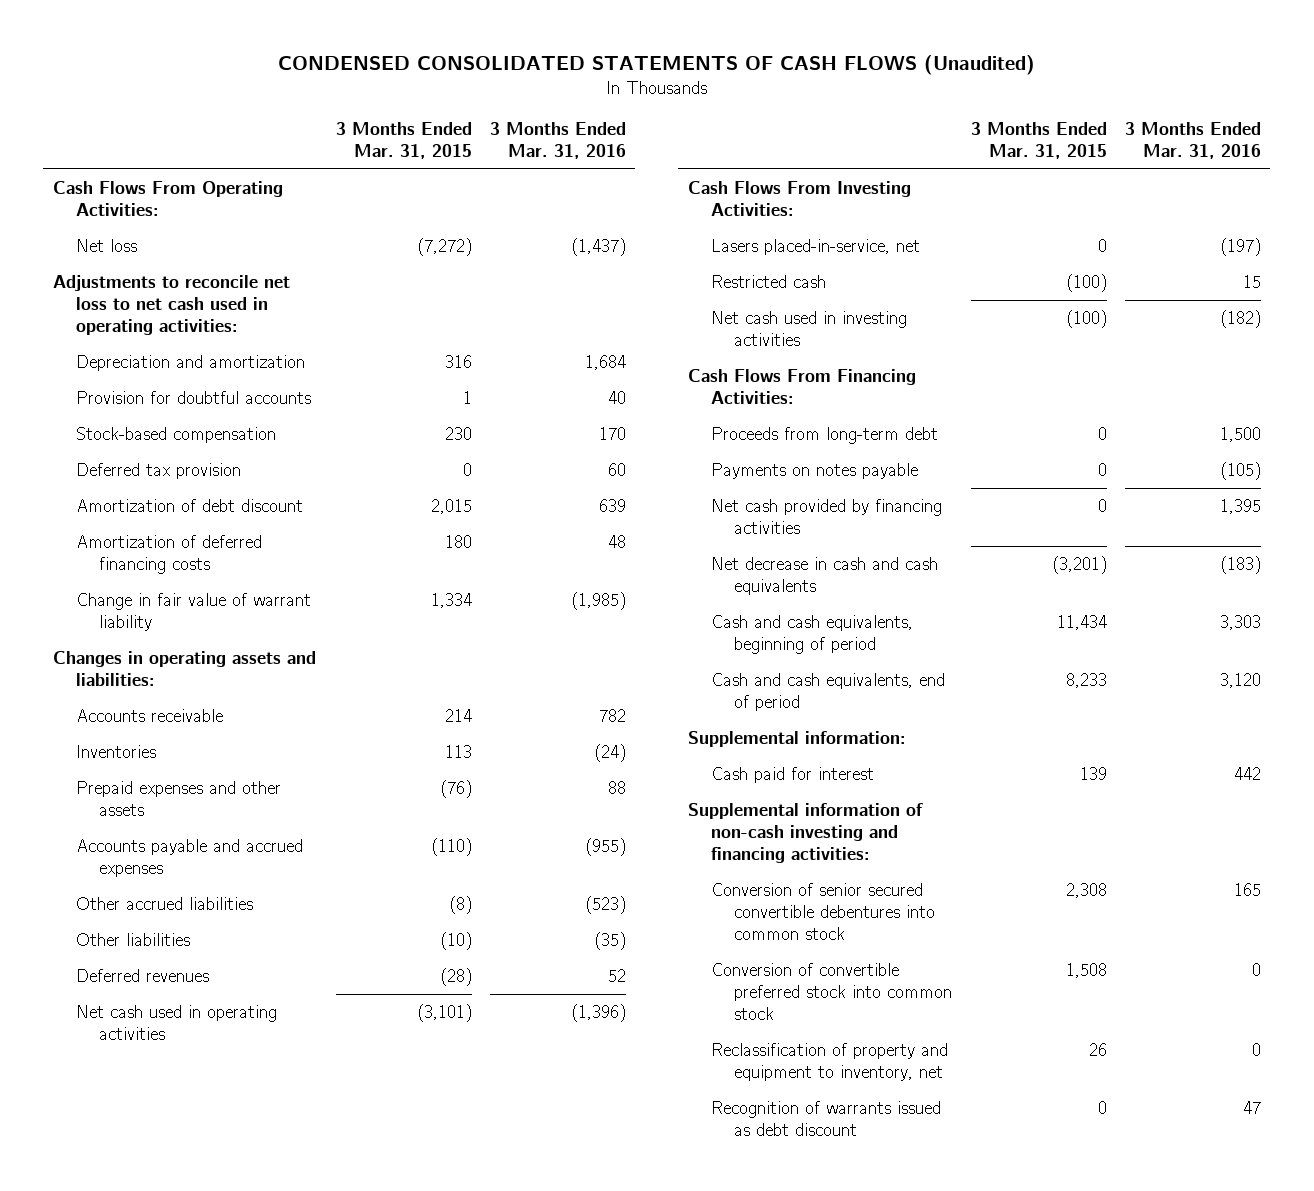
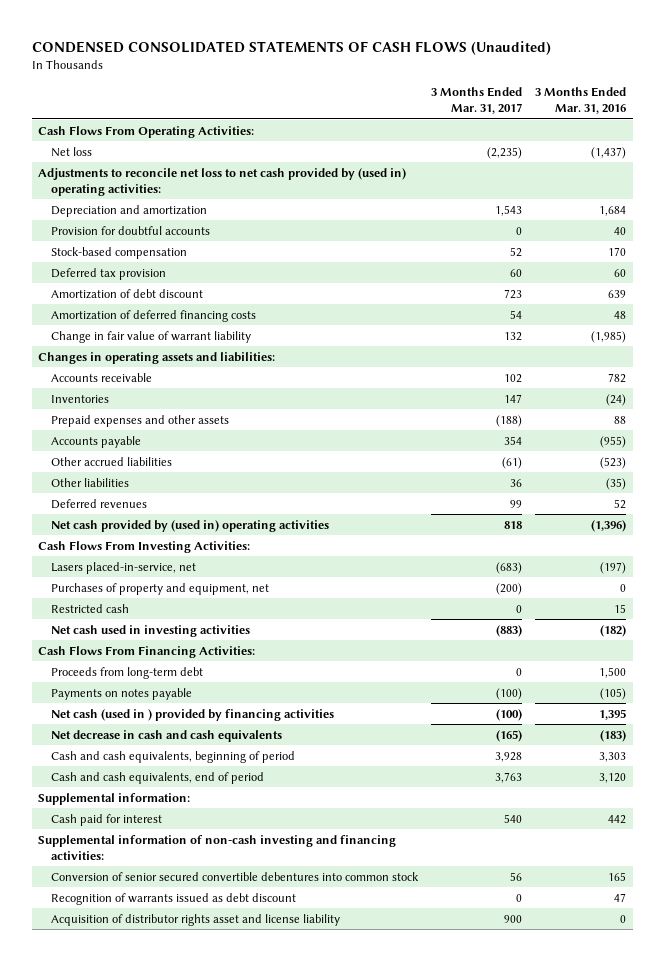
- | 3 Months Ended Mar. 31, 2015 | 3 Months Ended Mar. 31, 2016
+ | 3 Months Ended Mar. 31, 2017 | 3 Months Ended Mar. 31, 2016
- Adjustments to reconcile net loss to net cash used in operating activities:
+ Adjustments to reconcile net loss to net cash provided by (used in) operating activities:
- Accounts payable and accrued expenses | (110) | (955)
+ Accounts payable | 354 | (955)
- Net cash used in operating activities | (3,101) | (1,396)
+ Net cash provided by (used in) operating activities | 818 | (1,396)
+ Purchases of property and equipment, net | (200) | 0
- Net cash provided by financing activities | 0 | 1,395
+ Net cash (used in ) provided by financing activities | (100) | 1,395
- Conversion of convertible preferred stock into common stock | 1,508 | 0
- Reclassification of property and equipment to inventory, net | 26 | 0
+ Acquisition of distributor rights asset and license liability | 900 | 0

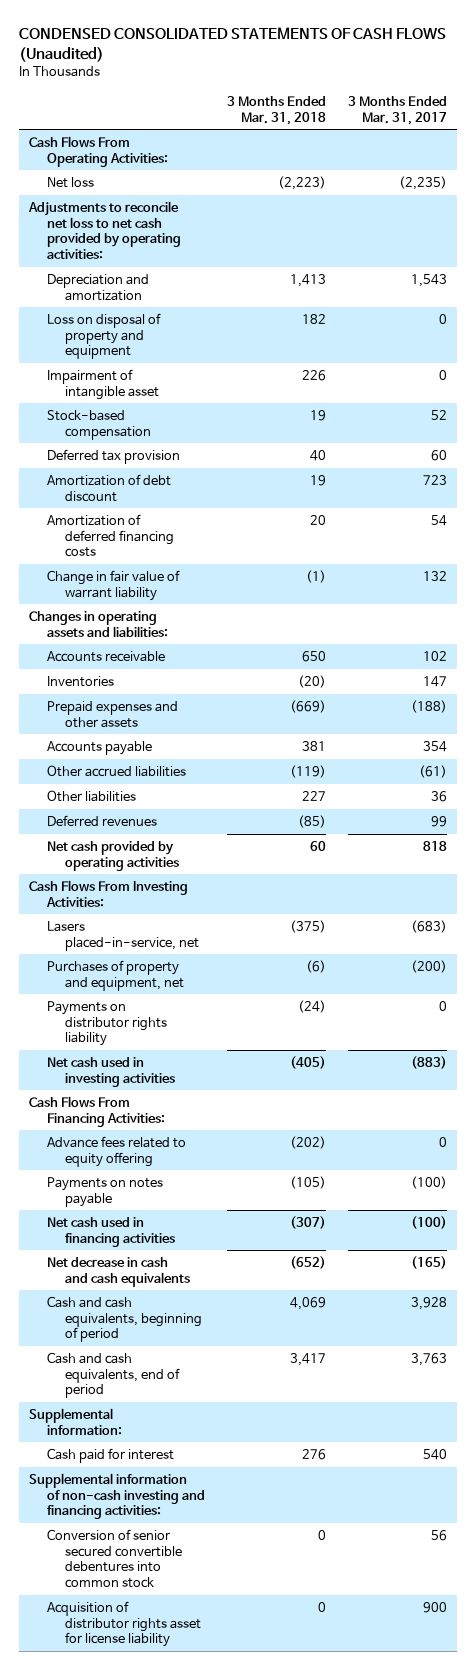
- | 3 Months Ended Mar. 31, 2017 | 3 Months Ended Mar. 31, 2016
+ | 3 Months Ended Mar. 31, 2018 | 3 Months Ended Mar. 31, 2017
- Adjustments to reconcile net loss to net cash provided by (used in) operating activities:
+ Adjustments to reconcile net loss to net cash provided by operating activities:
- Provision for doubtful accounts | 0 | 40
+ Loss on disposal of property and equipment | 182 | 0
+ Impairment of intangible asset | 226 | 0
- Net cash provided by (used in) operating activities | 818 | (1,396)
+ Net cash provided by operating activities | 60 | 818
- Restricted cash | 0 | 15
+ Payments on distributor rights liability | (24) | 0
- Proceeds from long-term debt | 0 | 1,500
+ Advance fees related to equity offering | (202) | 0
- Net cash (used in ) provided by financing activities | (100) | 1,395
+ Net cash used in financing activities | (307) | (100)
- Recognition of warrants issued as debt discount | 0 | 47
- Acquisition of distributor rights asset and license liability | 900 | 0
+ Acquisition of distributor rights asset for license liability | 0 | 900

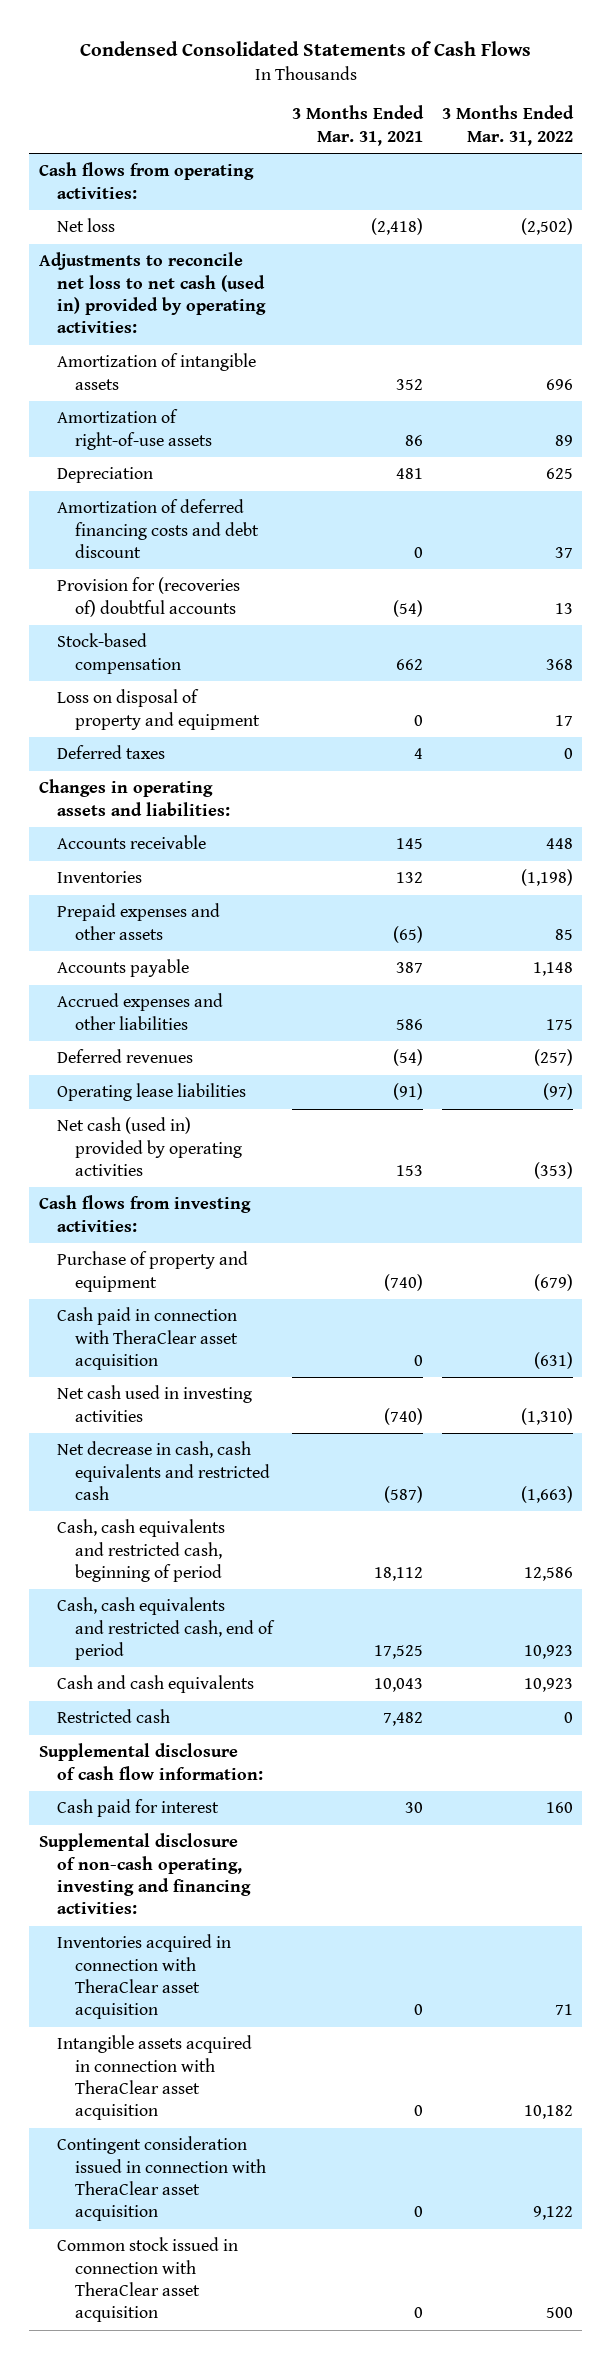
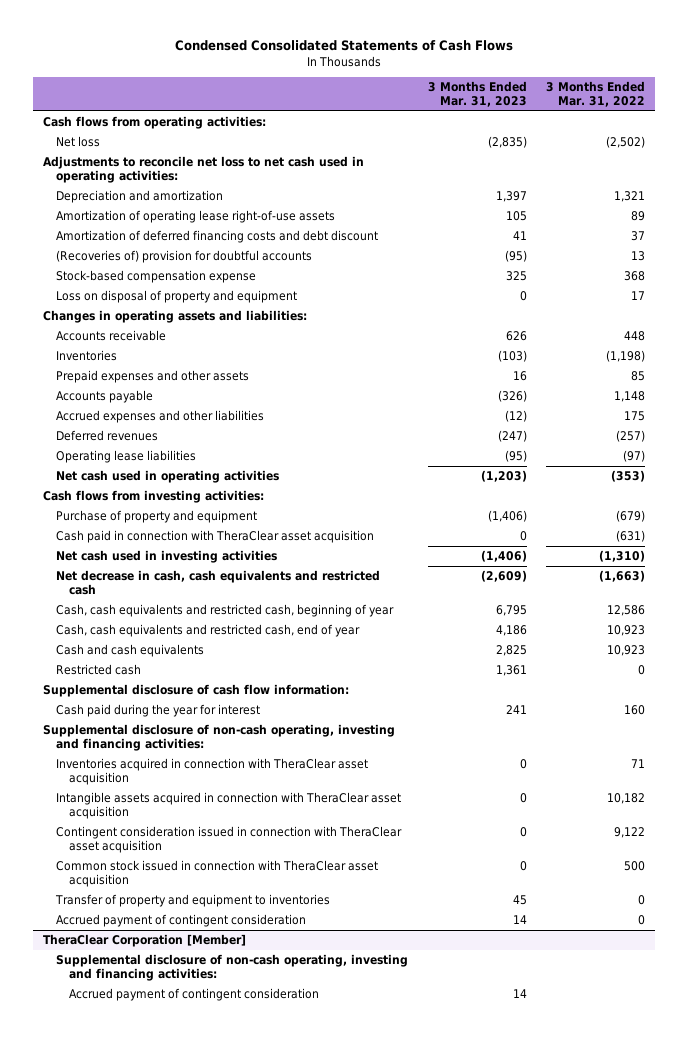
- | 3 Months Ended Mar. 31, 2021 | 3 Months Ended Mar. 31, 2022
+ | 3 Months Ended Mar. 31, 2023 | 3 Months Ended Mar. 31, 2022
- Adjustments to reconcile net loss to net cash (used in) provided by operating activities:
- Amortization of intangible assets | 352 | 696
- Amortization of right-of-use assets | 86 | 89
- Depreciation | 481 | 625
+ Adjustments to reconcile net loss to net cash used in operating activities:
+ Depreciation and amortization | 1,397 | 1,321
+ Amortization of operating lease right-of-use assets | 105 | 89
- Provision for (recoveries of) doubtful accounts | (54) | 13
- Stock-based compensation | 662 | 368
+ (Recoveries of) provision for doubtful accounts | (95) | 13
+ Stock-based compensation expense | 325 | 368
- Deferred taxes | 4 | 0
- Net cash (used in) provided by operating activities | 153 | (353)
+ Net cash used in operating activities | (1,203) | (353)
- Cash, cash equivalents and restricted cash, beginning of period | 18,112 | 12,586
- Cash, cash equivalents and restricted cash, end of period | 17,525 | 10,923
+ Cash, cash equivalents and restricted cash, beginning of year | 6,795 | 12,586
+ Cash, cash equivalents and restricted cash, end of year | 4,186 | 10,923
- Cash paid for interest | 30 | 160
+ Cash paid during the year for interest | 241 | 160
+ Transfer of property and equipment to inventories | 45 | 0
+ Accrued payment of contingent consideration | 14 | 0
+ TheraClear Corporation [Member]
+ Supplemental disclosure of non-cash operating, investing and financing activities:
+ Accrued payment of contingent consideration | 14 |

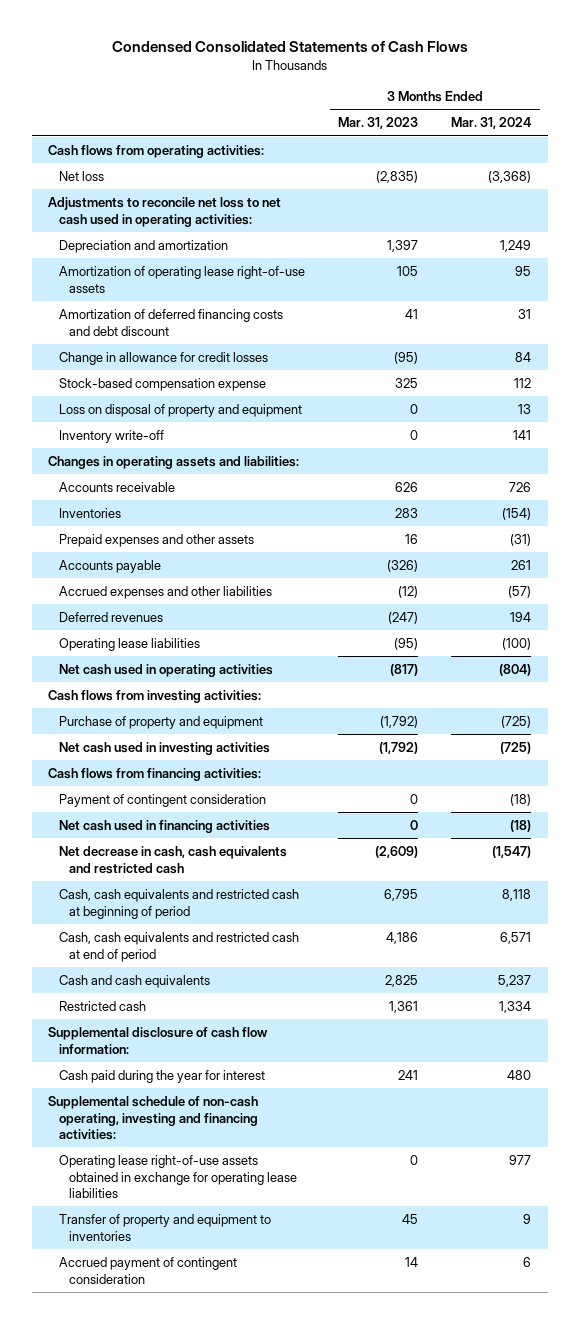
- | 3 Months Ended Mar. 31, 2023 | 3 Months Ended Mar. 31, 2022
+ | 3 Months Ended Mar. 31, 2023 | 3 Months Ended Mar. 31, 2024
- (Recoveries of) provision for doubtful accounts | (95) | 13
+ Change in allowance for credit losses | (95) | 84
+ Inventory write-off | 0 | 141
- Inventories | (103) | (1,198)
+ Inventories | 283 | (154)
- Net cash used in operating activities | (1,203) | (353)
+ Net cash used in operating activities | (817) | (804)
- Purchase of property and equipment | (1,406) | (679)
- Cash paid in connection with TheraClear asset acquisition | 0 | (631)
- Net cash used in investing activities | (1,406) | (1,310)
+ Purchase of property and equipment | (1,792) | (725)
+ Net cash used in investing activities | (1,792) | (725)
+ Cash flows from financing activities:
+ Payment of contingent consideration | 0 | (18)
+ Net cash used in financing activities | 0 | (18)
- Cash, cash equivalents and restricted cash, beginning of year | 6,795 | 12,586
- Cash, cash equivalents and restricted cash, end of year | 4,186 | 10,923
+ Cash, cash equivalents and restricted cash at beginning of period | 6,795 | 8,118
+ Cash, cash equivalents and restricted cash at end of period | 4,186 | 6,571
- Supplemental disclosure of non-cash operating, investing and financing activities:
- Inventories acquired in connection with TheraClear asset acquisition | 0 | 71
- Intangible assets acquired in connection with TheraClear asset acquisition | 0 | 10,182
- Contingent consideration issued in connection with TheraClear asset acquisition | 0 | 9,122
- Common stock issued in connection with TheraClear asset acquisition | 0 | 500
+ Supplemental schedule of non-cash operating, investing and financing activities:
+ Operating lease right-of-use assets obtained in exchange for operating lease liabilities | 0 | 977
- TheraClear Corporation [Member]
- Supplemental disclosure of non-cash operating, investing and financing activities:
- Accrued payment of contingent consideration | 14 |

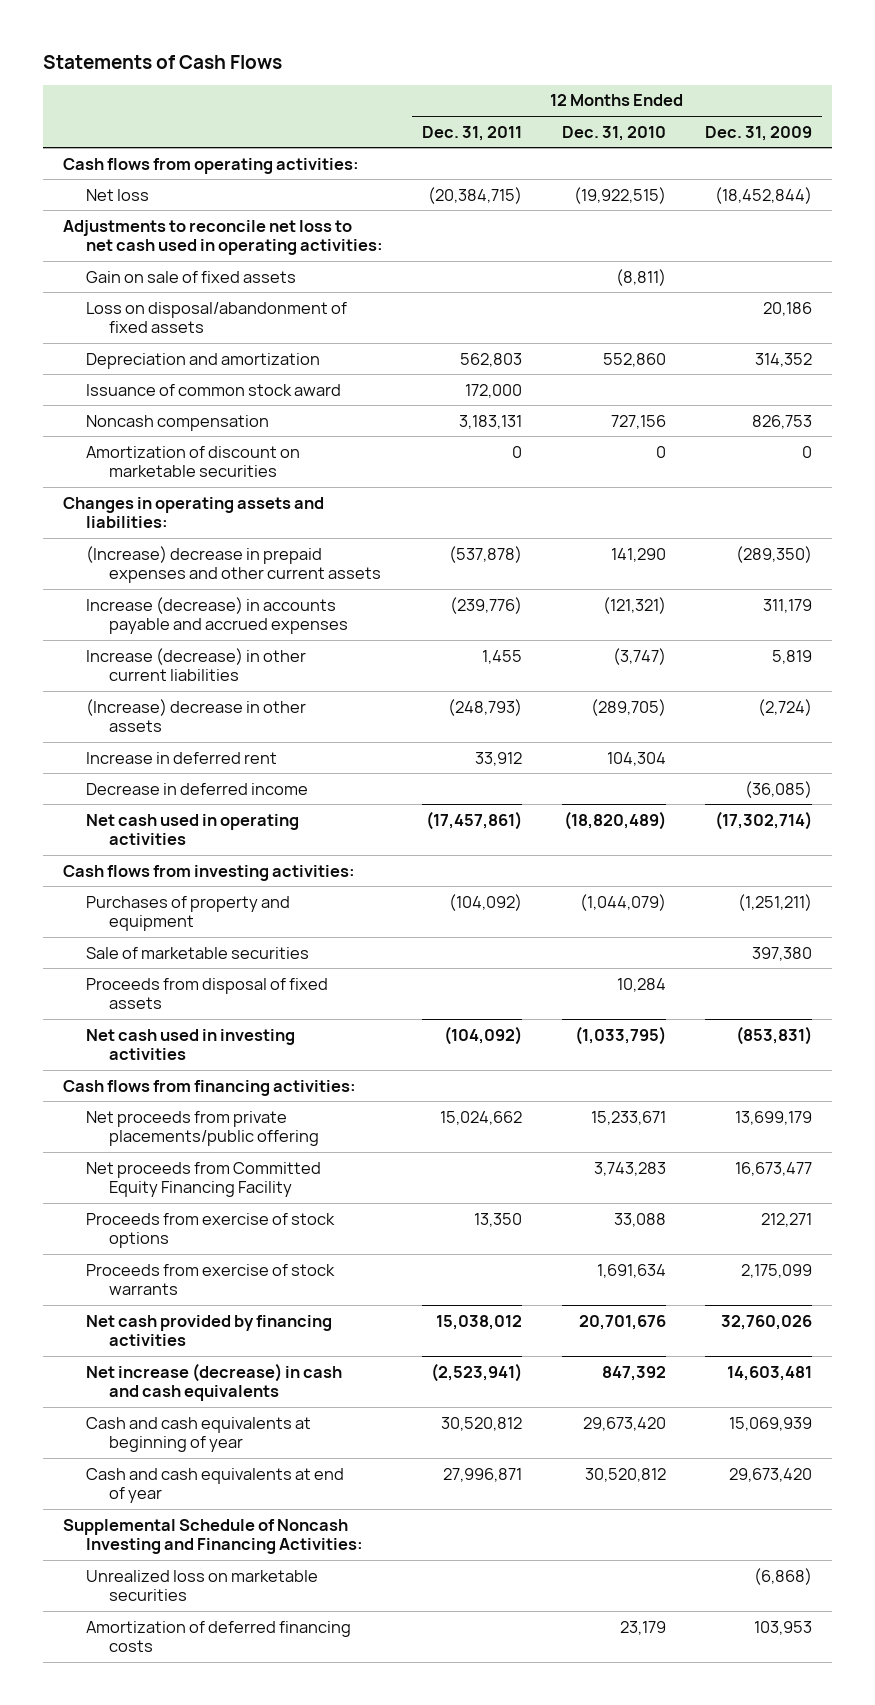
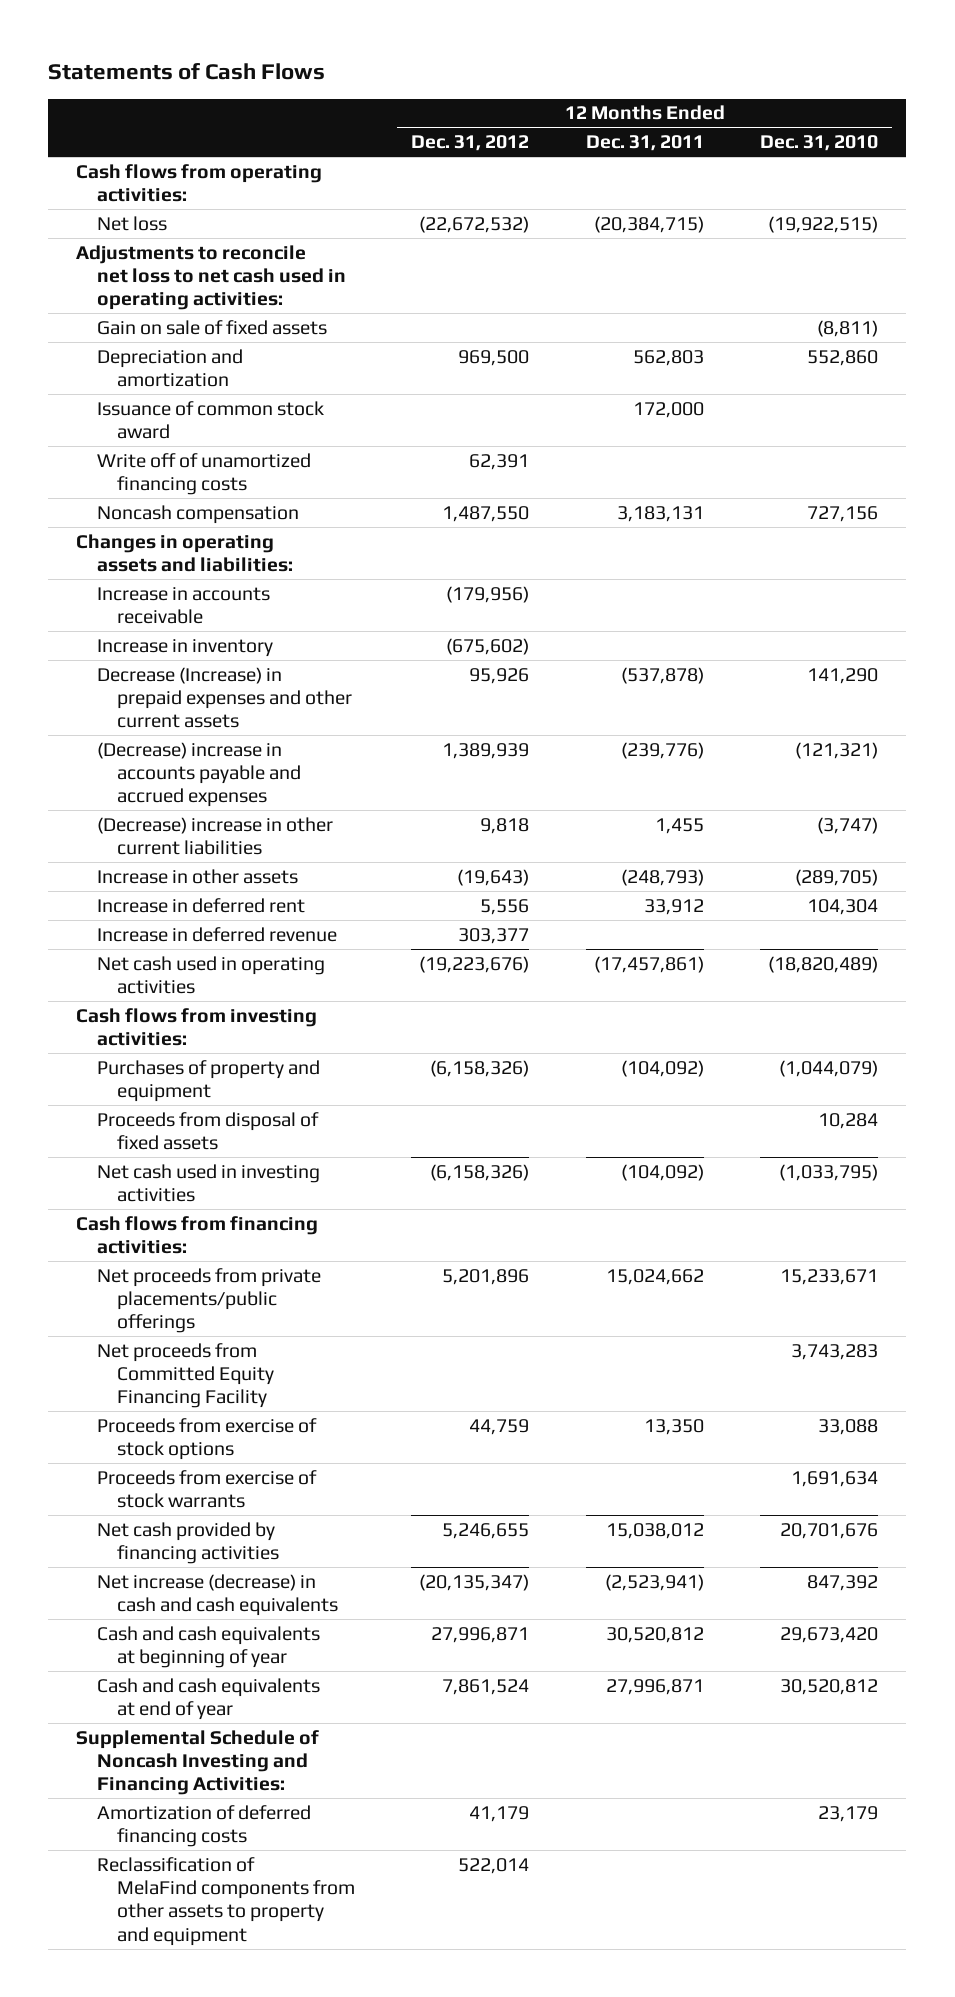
- | 12 Months Ended Dec. 31, 2011 | 12 Months Ended Dec. 31, 2010 | 12 Months Ended Dec. 31, 2009
+ | 12 Months Ended Dec. 31, 2012 | 12 Months Ended Dec. 31, 2011 | 12 Months Ended Dec. 31, 2010
- Loss on disposal/abandonment of fixed assets | | | 20,186
+ Write off of unamortized financing costs | 62,391 | |
- Amortization of discount on marketable securities | 0 | 0 | 0
- (Increase) decrease in prepaid expenses and other current assets | (537,878) | 141,290 | (289,350)
- Increase (decrease) in accounts payable and accrued expenses | (239,776) | (121,321) | 311,179
- Increase (decrease) in other current liabilities | 1,455 | (3,747) | 5,819
- (Increase) decrease in other assets | (248,793) | (289,705) | (2,724)
+ Increase in accounts receivable | (179,956) | |
+ Increase in inventory | (675,602) | |
+ Decrease (Increase) in prepaid expenses and other current assets | 95,926 | (537,878) | 141,290
+ (Decrease) increase in accounts payable and accrued expenses | 1,389,939 | (239,776) | (121,321)
+ (Decrease) increase in other current liabilities | 9,818 | 1,455 | (3,747)
+ Increase in other assets | (19,643) | (248,793) | (289,705)
- Decrease in deferred income | | | (36,085)
+ Increase in deferred revenue | 303,377 | |
- Sale of marketable securities | | | 397,380
- Net proceeds from private placements/public offering | 15,024,662 | 15,233,671 | 13,699,179
+ Net proceeds from private placements/public offerings | 5,201,896 | 15,024,662 | 15,233,671
- Unrealized loss on marketable securities | | | (6,868)
+ Reclassification of MelaFind components from other assets to property and equipment | 522,014 | |

